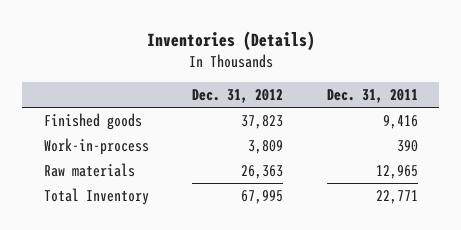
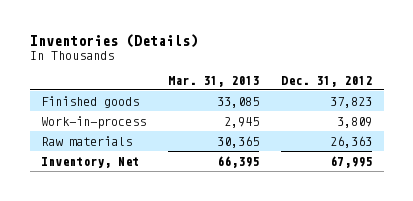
- | Dec. 31, 2012 | Dec. 31, 2011
+ | Mar. 31, 2013 | Dec. 31, 2012
- Total Inventory | 67,995 | 22,771
+ Inventory, Net | 66,395 | 67,995

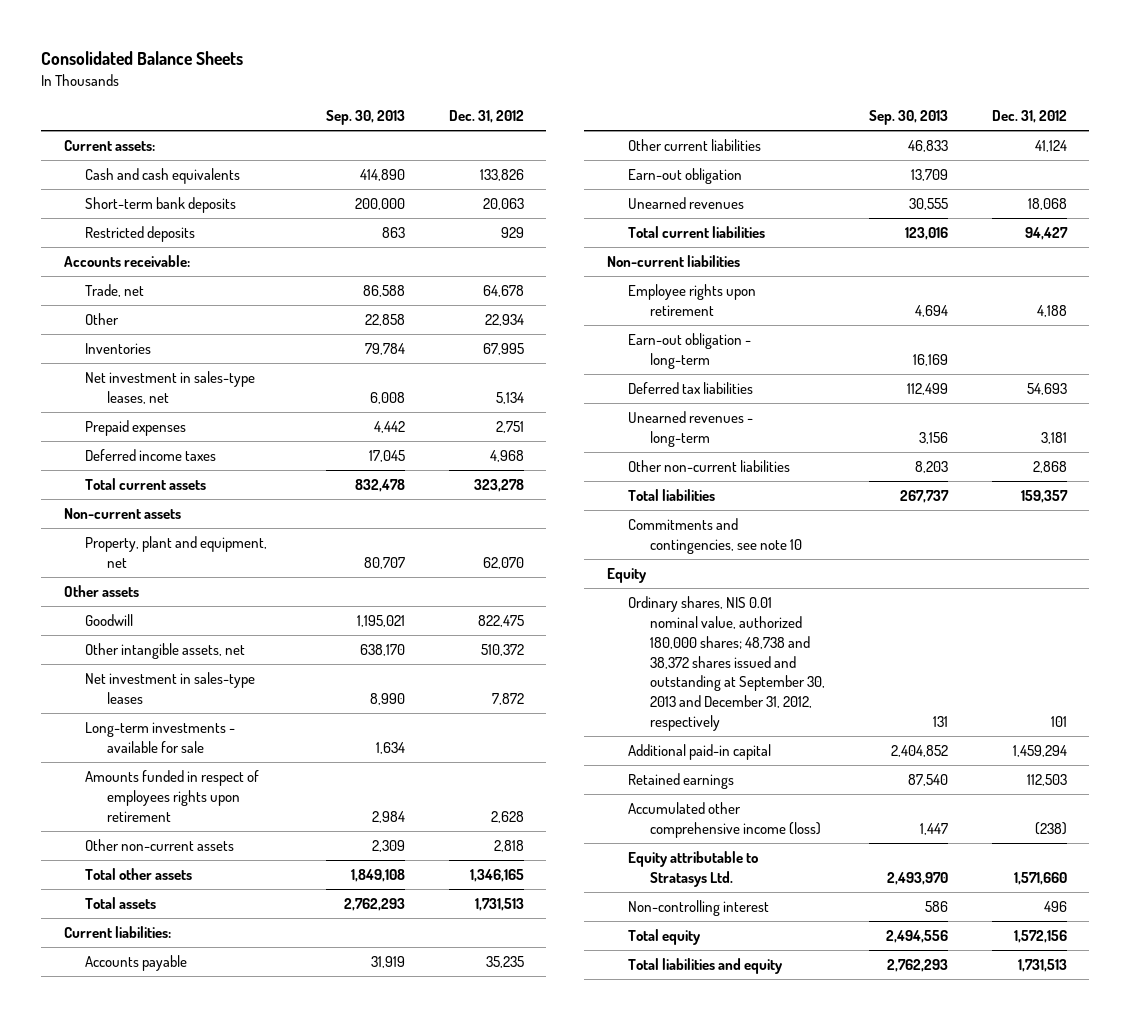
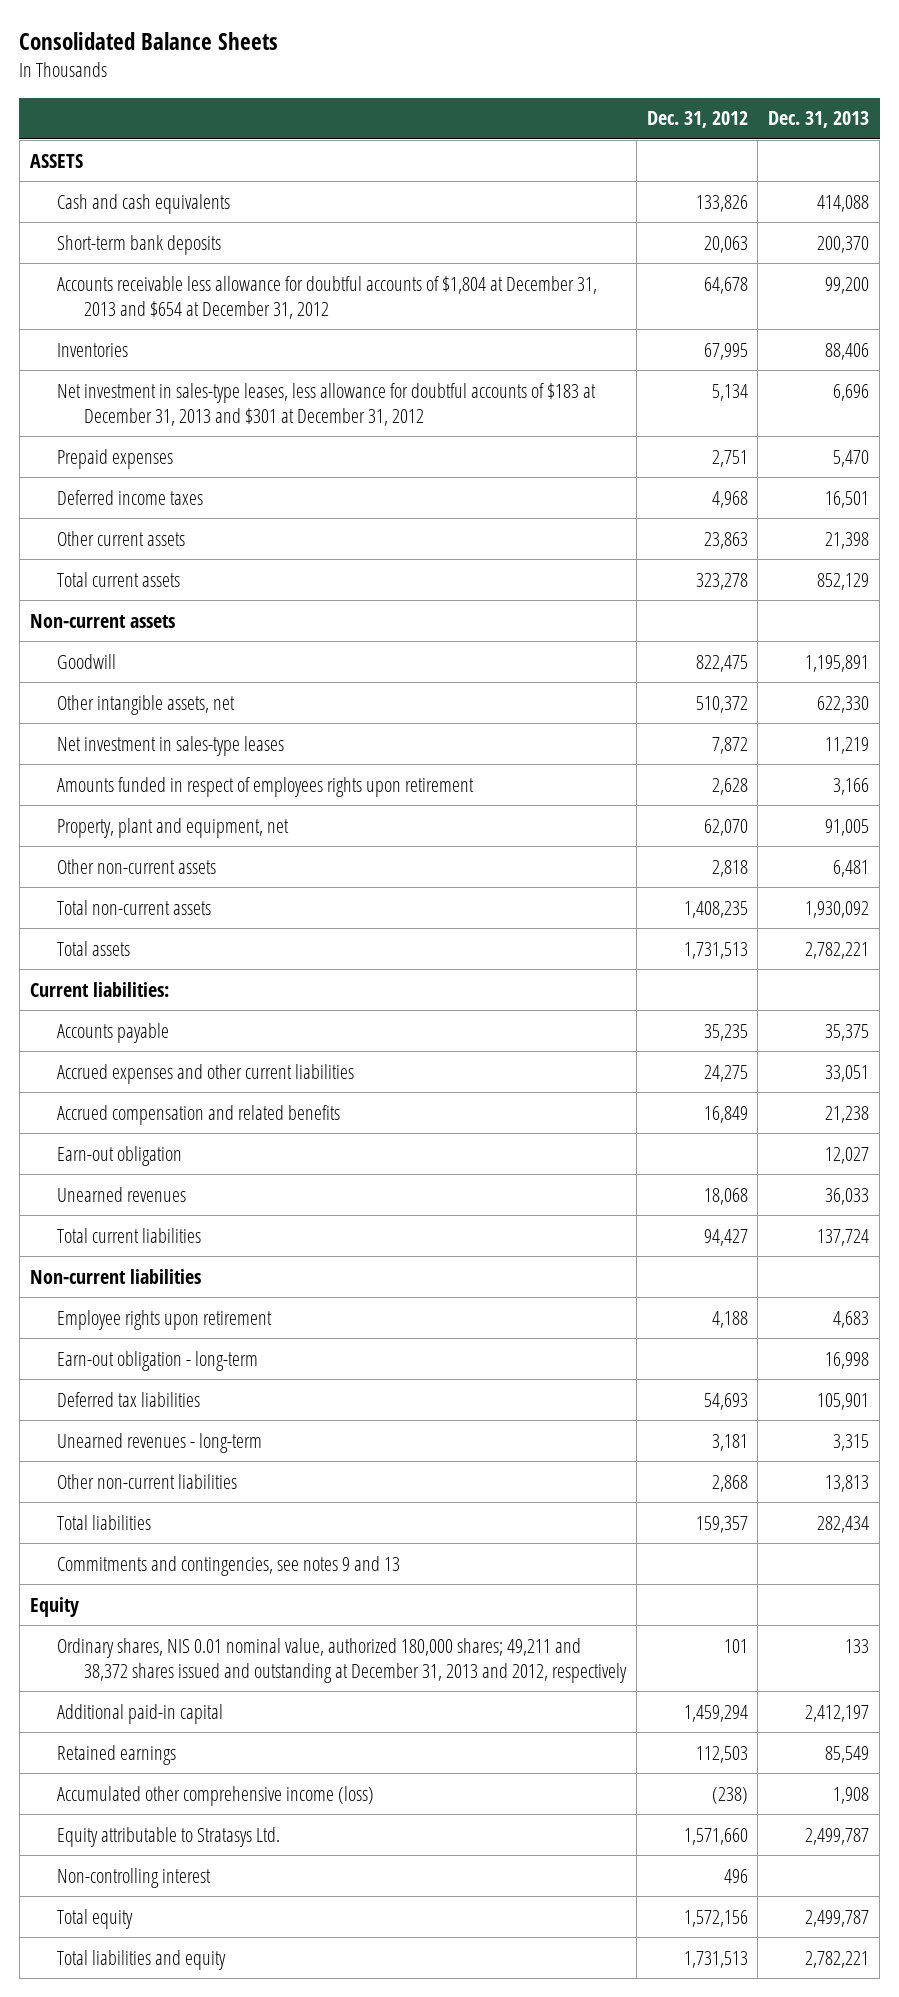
- | Sep. 30, 2013 | Dec. 31, 2012
+ | Dec. 31, 2012 | Dec. 31, 2013
- Current assets:
+ ASSETS
- Restricted deposits | 863 | 929
- Accounts receivable:
- Trade, net | 86,588 | 64,678
- Other | 22,858 | 22,934
+ Accounts receivable less allowance for doubtful accounts of $1,804 at December 31, 2013 and $654 at December 31, 2012 | 64,678 | 99,200
- Net investment in sales-type leases, net | 6,008 | 5,134
+ Net investment in sales-type leases, less allowance for doubtful accounts of $183 at December 31, 2013 and $301 at December 31, 2012 | 5,134 | 6,696
+ Other current assets | 23,863 | 21,398
- Other assets
- Long-term investments - available for sale | 1,634 |
moved down: Property, plant and equipment, net | 62,070 | 91,005
- Total other assets | 1,849,108 | 1,346,165
+ Total non-current assets | 1,408,235 | 1,930,092
- Other current liabilities | 46,833 | 41,124
+ Accrued expenses and other current liabilities | 24,275 | 33,051
+ Accrued compensation and related benefits | 16,849 | 21,238
- Commitments and contingencies, see note 10
+ Commitments and contingencies, see notes 9 and 13
- Ordinary shares, NIS 0.01 nominal value, authorized 180,000 shares; 48,738 and 38,372 shares issued and outstanding at September 30, 2013 and December 31, 2012, respectively | 131 | 101
+ Ordinary shares, NIS 0.01 nominal value, authorized 180,000 shares; 49,211 and 38,372 shares issued and outstanding at December 31, 2013 and 2012, respectively | 101 | 133

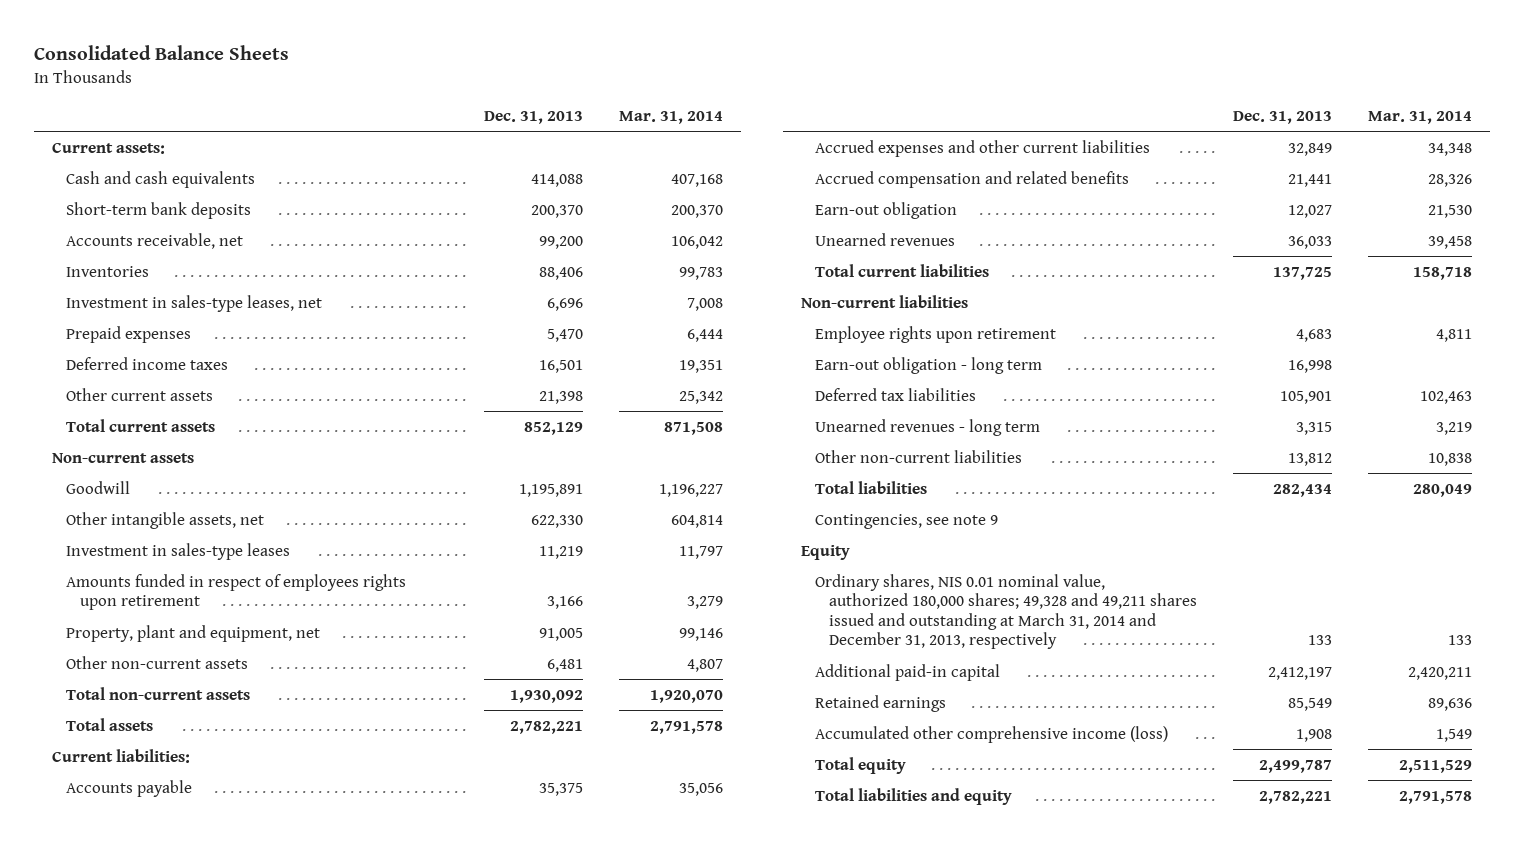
- | Dec. 31, 2012 | Dec. 31, 2013
+ | Dec. 31, 2013 | Mar. 31, 2014
- ASSETS
+ Current assets:
- Accounts receivable less allowance for doubtful accounts of $1,804 at December 31, 2013 and $654 at December 31, 2012 | 64,678 | 99,200
+ Accounts receivable, net | 99,200 | 106,042
- Net investment in sales-type leases, less allowance for doubtful accounts of $183 at December 31, 2013 and $301 at December 31, 2012 | 5,134 | 6,696
+ Investment in sales-type leases, net | 6,696 | 7,008
- Net investment in sales-type leases | 7,872 | 11,219
+ Investment in sales-type leases | 11,219 | 11,797
- Accrued expenses and other current liabilities | 24,275 | 33,051
- Accrued compensation and related benefits | 16,849 | 21,238
+ Accrued expenses and other current liabilities | 32,849 | 34,348
+ Accrued compensation and related benefits | 21,441 | 28,326
- Total current liabilities | 94,427 | 137,724
+ Total current liabilities | 137,725 | 158,718
- Earn-out obligation - long-term | | 16,998
+ Earn-out obligation - long term | 16,998 |
- Unearned revenues - long-term | 3,181 | 3,315
- Other non-current liabilities | 2,868 | 13,813
+ Unearned revenues - long term | 3,315 | 3,219
+ Other non-current liabilities | 13,812 | 10,838
- Commitments and contingencies, see notes 9 and 13
+ Contingencies, see note 9
- Ordinary shares, NIS 0.01 nominal value, authorized 180,000 shares; 49,211 and 38,372 shares issued and outstanding at December 31, 2013 and 2012, respectively | 101 | 133
+ Ordinary shares, NIS 0.01 nominal value, authorized 180,000 shares; 49,328 and 49,211 shares issued and outstanding at March 31, 2014 and December 31, 2013, respectively | 133 | 133
- Equity attributable to Stratasys Ltd. | 1,571,660 | 2,499,787
- Non-controlling interest | 496 |

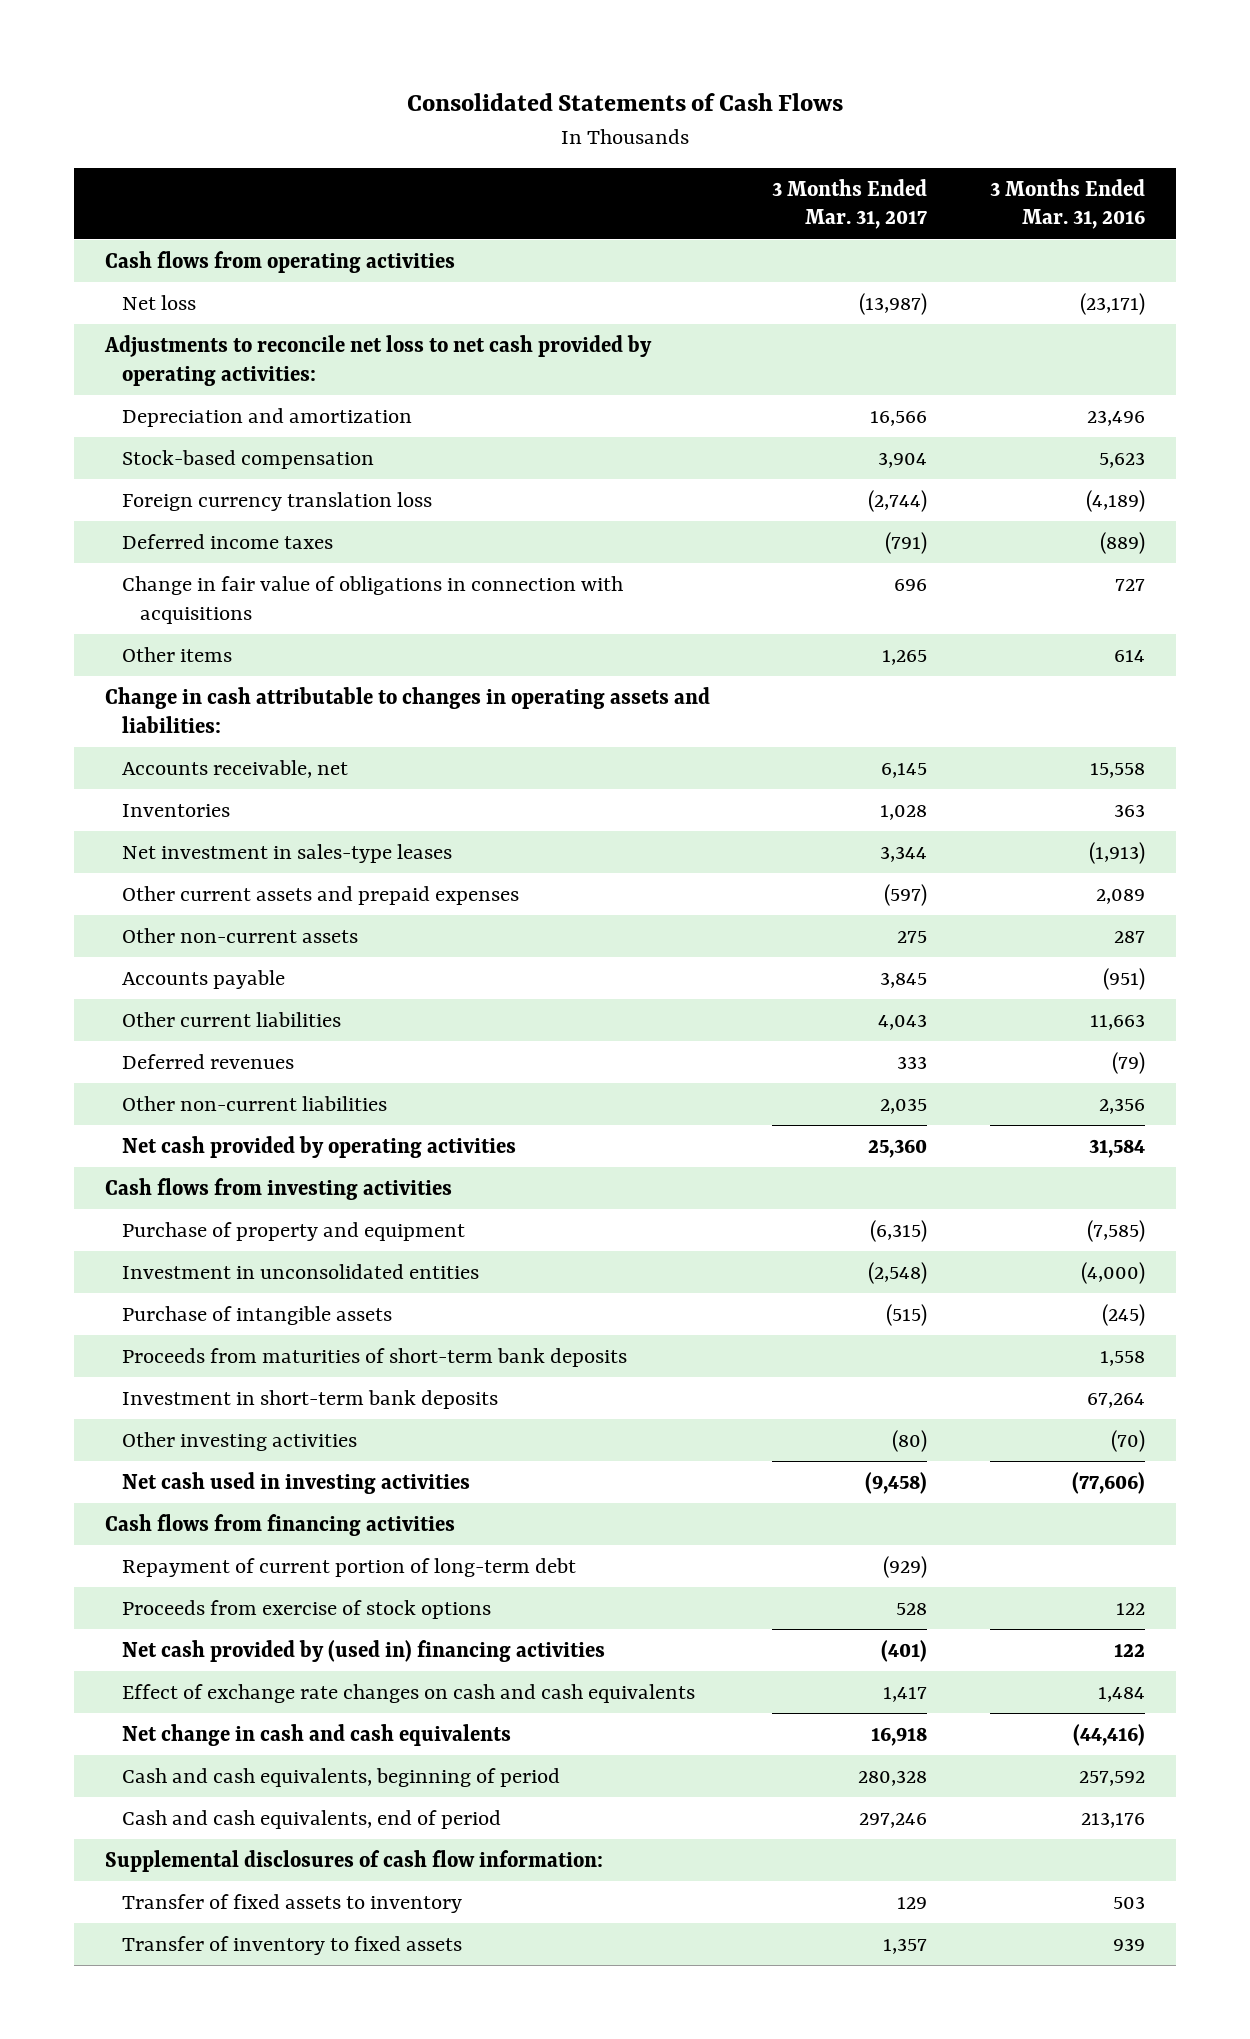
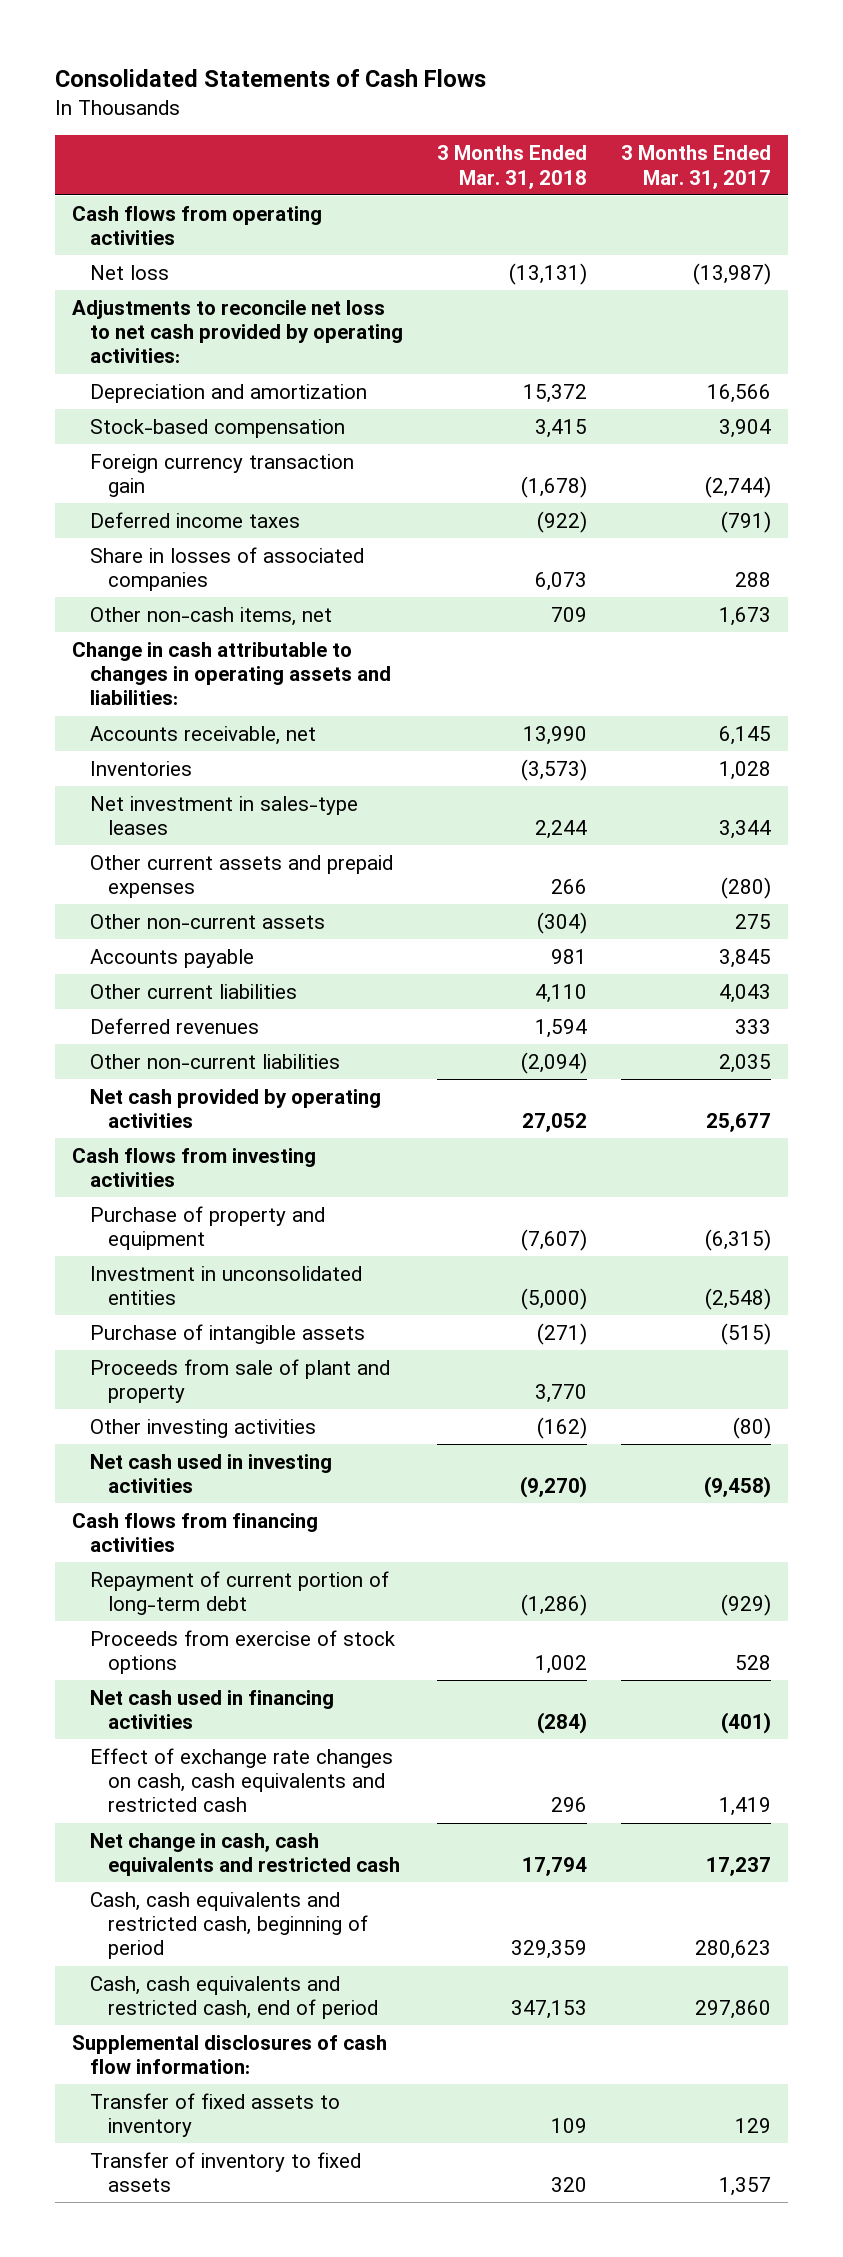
- | 3 Months Ended Mar. 31, 2017 | 3 Months Ended Mar. 31, 2016
+ | 3 Months Ended Mar. 31, 2018 | 3 Months Ended Mar. 31, 2017
- Foreign currency translation loss | (2,744) | (4,189)
+ Foreign currency transaction gain | (1,678) | (2,744)
- Change in fair value of obligations in connection with acquisitions | 696 | 727
- Other items | 1,265 | 614
+ Share in losses of associated companies | 6,073 | 288
+ Other non-cash items, net | 709 | 1,673
- Other current assets and prepaid expenses | (597) | 2,089
+ Other current assets and prepaid expenses | 266 | (280)
- Net cash provided by operating activities | 25,360 | 31,584
+ Net cash provided by operating activities | 27,052 | 25,677
- Proceeds from maturities of short-term bank deposits | | 1,558
- Investment in short-term bank deposits | | 67,264
+ Proceeds from sale of plant and property | 3,770 |
- Net cash provided by (used in) financing activities | (401) | 122
- Effect of exchange rate changes on cash and cash equivalents | 1,417 | 1,484
- Net change in cash and cash equivalents | 16,918 | (44,416)
- Cash and cash equivalents, beginning of period | 280,328 | 257,592
- Cash and cash equivalents, end of period | 297,246 | 213,176
+ Net cash used in financing activities | (284) | (401)
+ Effect of exchange rate changes on cash, cash equivalents and restricted cash | 296 | 1,419
+ Net change in cash, cash equivalents and restricted cash | 17,794 | 17,237
+ Cash, cash equivalents and restricted cash, beginning of period | 329,359 | 280,623
+ Cash, cash equivalents and restricted cash, end of period | 347,153 | 297,860

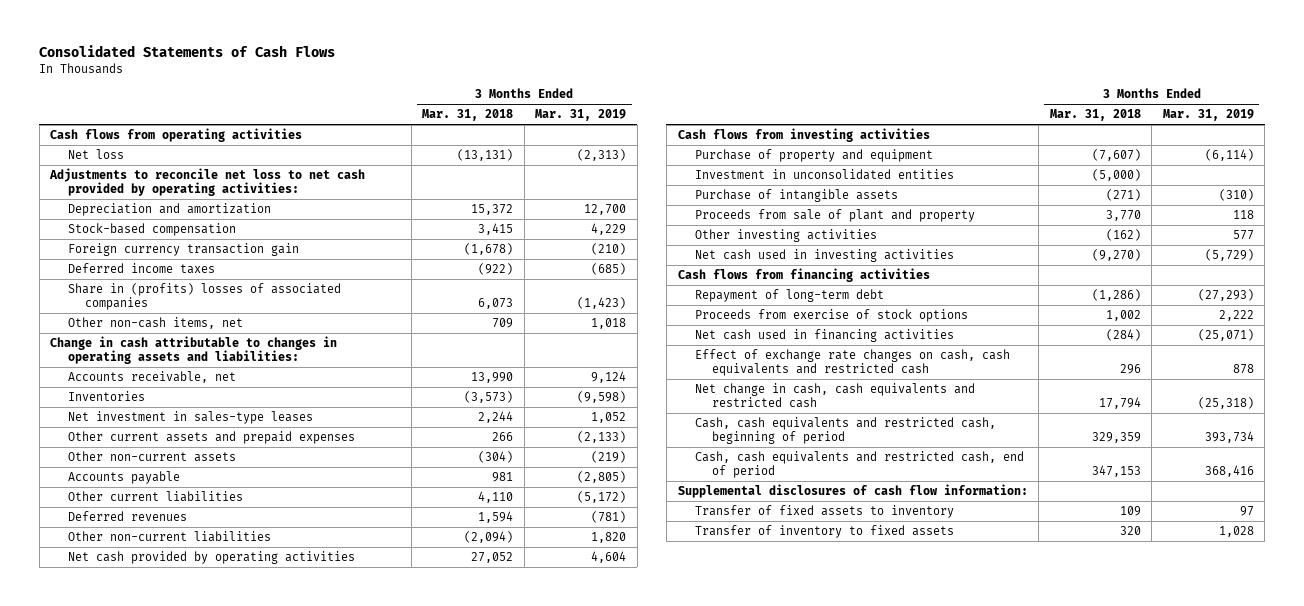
- | 3 Months Ended Mar. 31, 2018 | 3 Months Ended Mar. 31, 2017
+ | 3 Months Ended Mar. 31, 2018 | 3 Months Ended Mar. 31, 2019
- Share in losses of associated companies | 6,073 | 288
+ Share in (profits) losses of associated companies | 6,073 | (1,423)
- Repayment of current portion of long-term debt | (1,286) | (929)
+ Repayment of long-term debt | (1,286) | (27,293)

